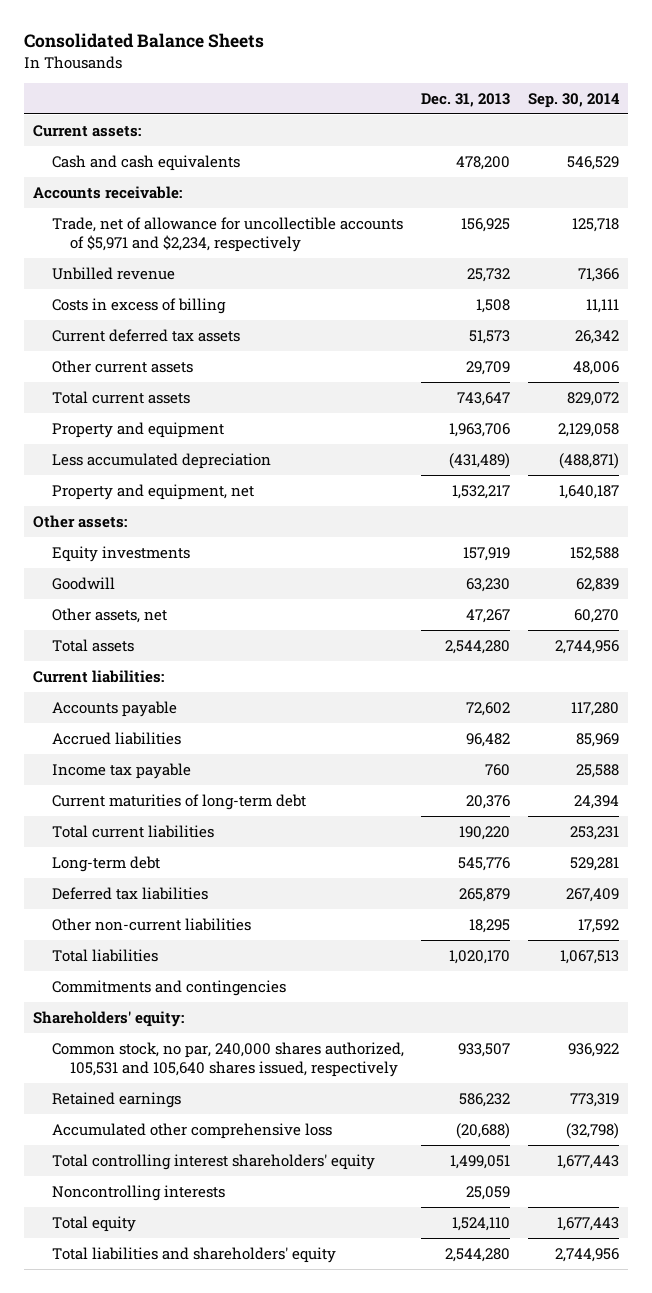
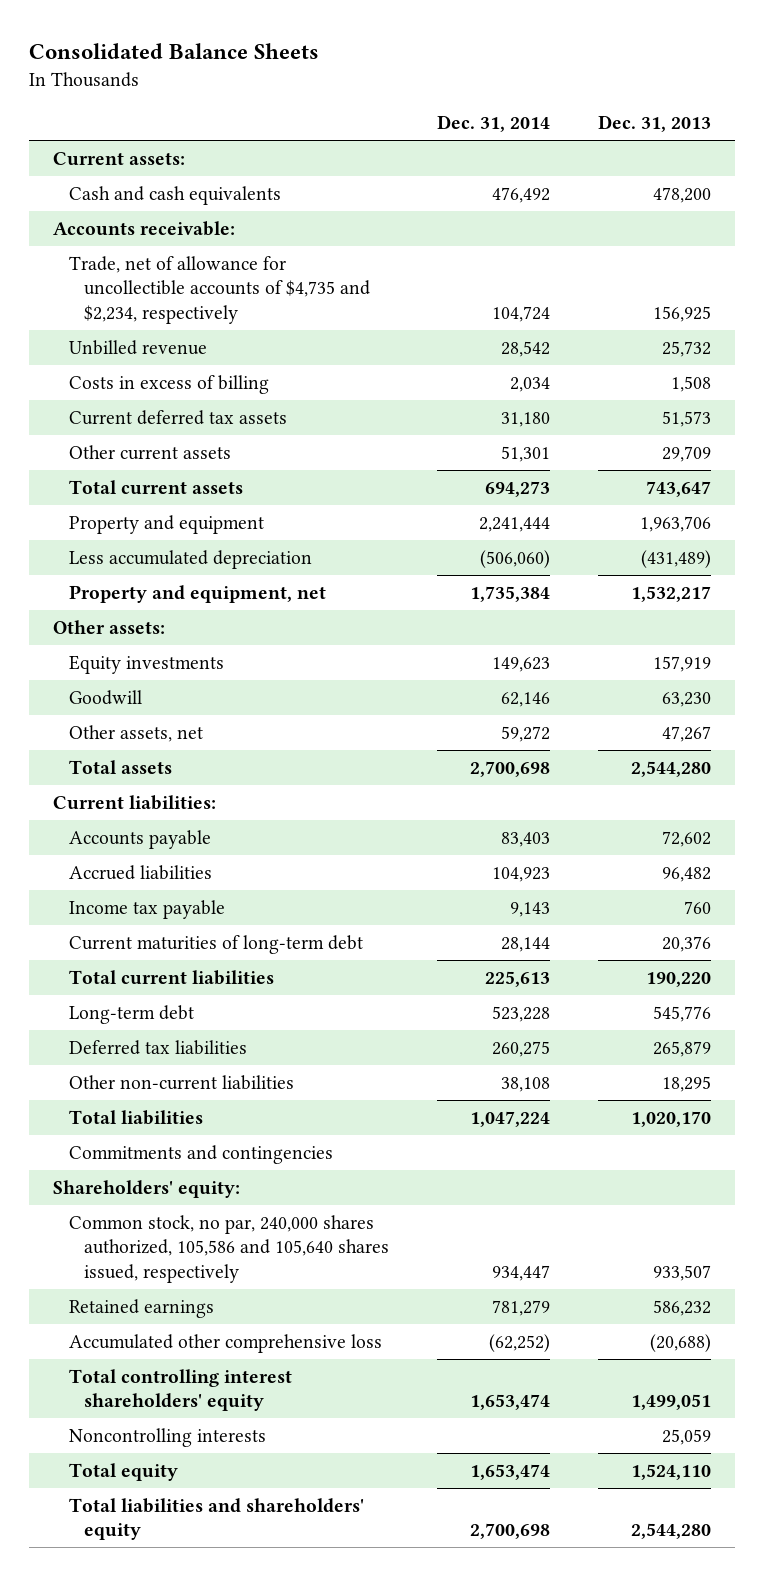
- | Dec. 31, 2013 | Sep. 30, 2014
+ | Dec. 31, 2014 | Dec. 31, 2013
- Trade, net of allowance for uncollectible accounts of $5,971 and $2,234, respectively | 156,925 | 125,718
+ Trade, net of allowance for uncollectible accounts of $4,735 and $2,234, respectively | 104,724 | 156,925
- Common stock, no par, 240,000 shares authorized, 105,531 and 105,640 shares issued, respectively | 933,507 | 936,922
+ Common stock, no par, 240,000 shares authorized, 105,586 and 105,640 shares issued, respectively | 934,447 | 933,507

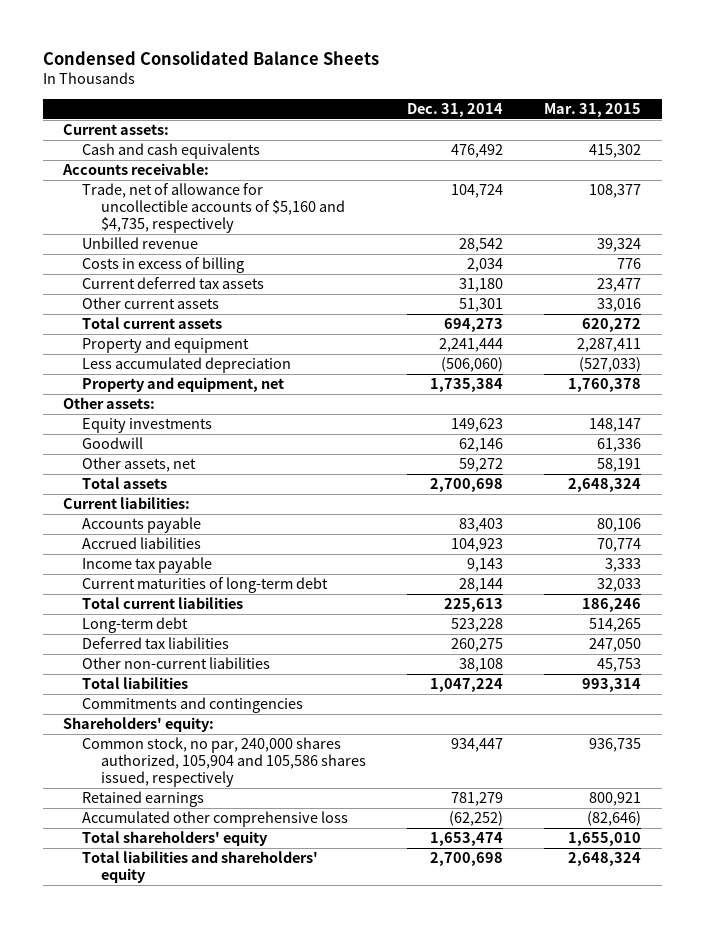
- Consolidated Balance Sheets
+ Condensed Consolidated Balance Sheets
- | Dec. 31, 2014 | Dec. 31, 2013
+ | Dec. 31, 2014 | Mar. 31, 2015
- Trade, net of allowance for uncollectible accounts of $4,735 and $2,234, respectively | 104,724 | 156,925
+ Trade, net of allowance for uncollectible accounts of $5,160 and $4,735, respectively | 104,724 | 108,377
- Common stock, no par, 240,000 shares authorized, 105,586 and 105,640 shares issued, respectively | 934,447 | 933,507
+ Common stock, no par, 240,000 shares authorized, 105,904 and 105,586 shares issued, respectively | 934,447 | 936,735
- Total controlling interest shareholders' equity | 1,653,474 | 1,499,051
- Noncontrolling interests | | 25,059
- Total equity | 1,653,474 | 1,524,110
+ Total shareholders' equity | 1,653,474 | 1,655,010

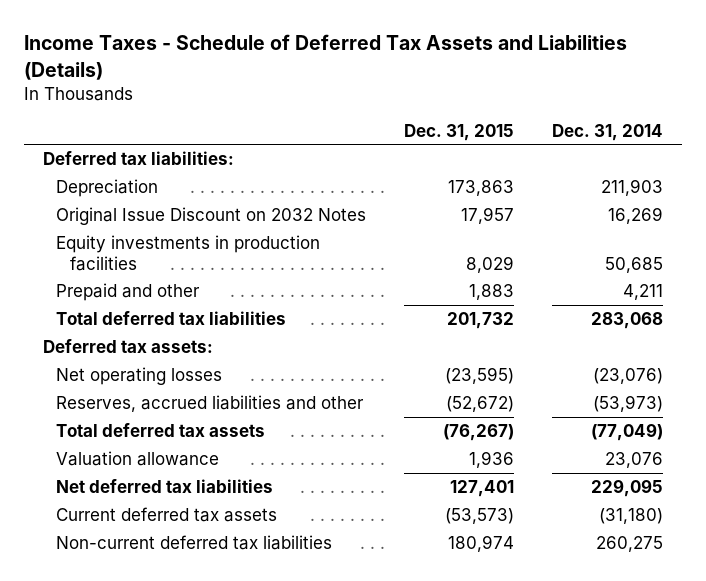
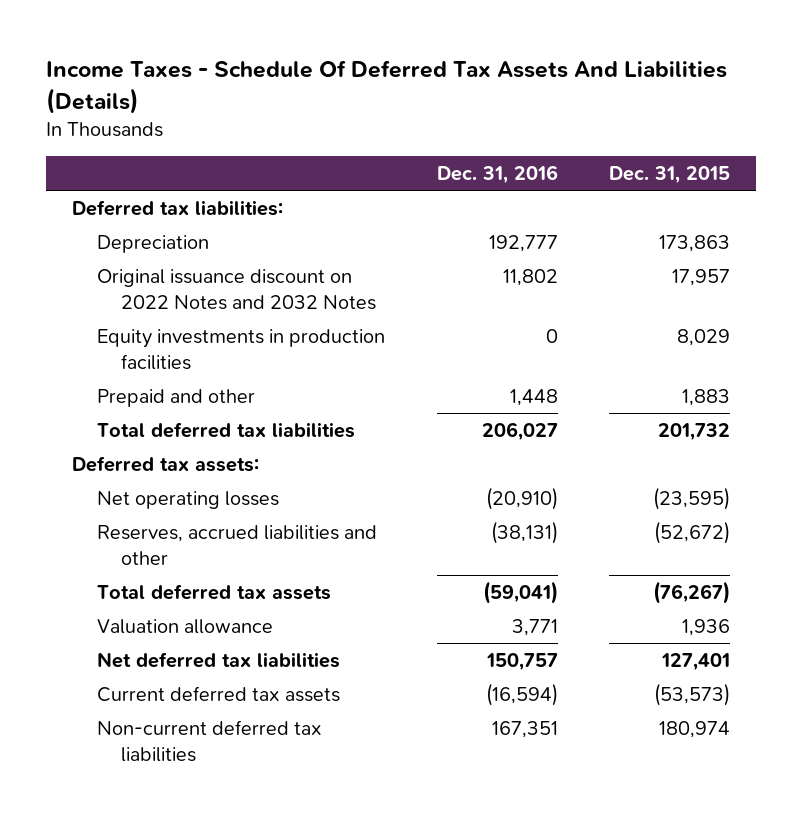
- Income Taxes - Schedule of Deferred Tax Assets and Liabilities (Details)
+ Income Taxes - Schedule Of Deferred Tax Assets And Liabilities (Details)
- | Dec. 31, 2015 | Dec. 31, 2014
+ | Dec. 31, 2016 | Dec. 31, 2015
- Original Issue Discount on 2032 Notes | 17,957 | 16,269
+ Original issuance discount on 2022 Notes and 2032 Notes | 11,802 | 17,957

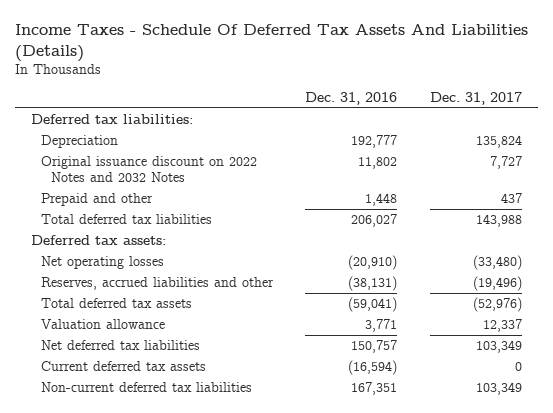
- | Dec. 31, 2016 | Dec. 31, 2015
+ | Dec. 31, 2016 | Dec. 31, 2017
- Equity investments in production facilities | 0 | 8,029

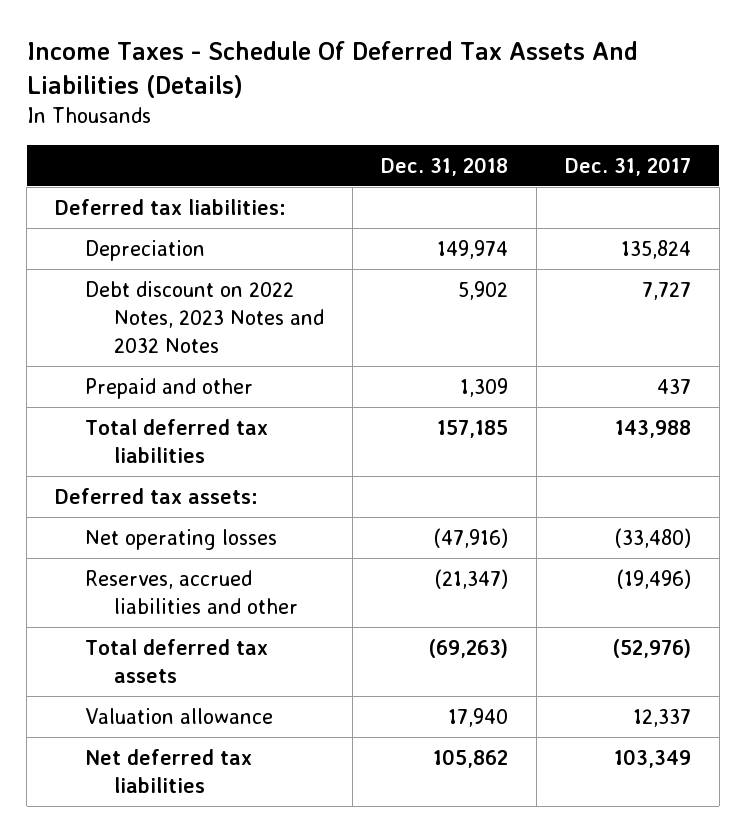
- | Dec. 31, 2016 | Dec. 31, 2017
+ | Dec. 31, 2018 | Dec. 31, 2017
- Original issuance discount on 2022 Notes and 2032 Notes | 11,802 | 7,727
+ Debt discount on 2022 Notes, 2023 Notes and 2032 Notes | 5,902 | 7,727
- Current deferred tax assets | (16,594) | 0
- Non-current deferred tax liabilities | 167,351 | 103,349

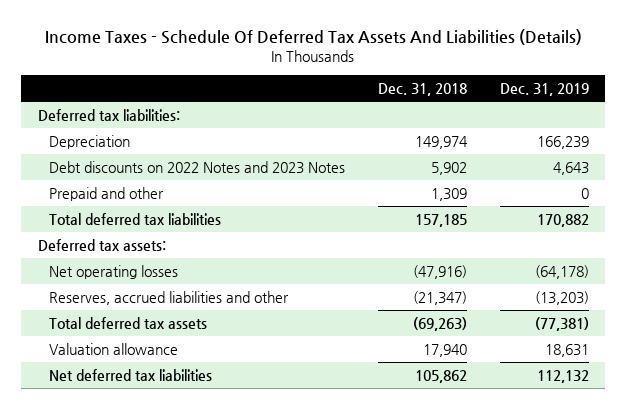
- | Dec. 31, 2018 | Dec. 31, 2017
+ | Dec. 31, 2018 | Dec. 31, 2019
- Debt discount on 2022 Notes, 2023 Notes and 2032 Notes | 5,902 | 7,727
+ Debt discounts on 2022 Notes and 2023 Notes | 5,902 | 4,643

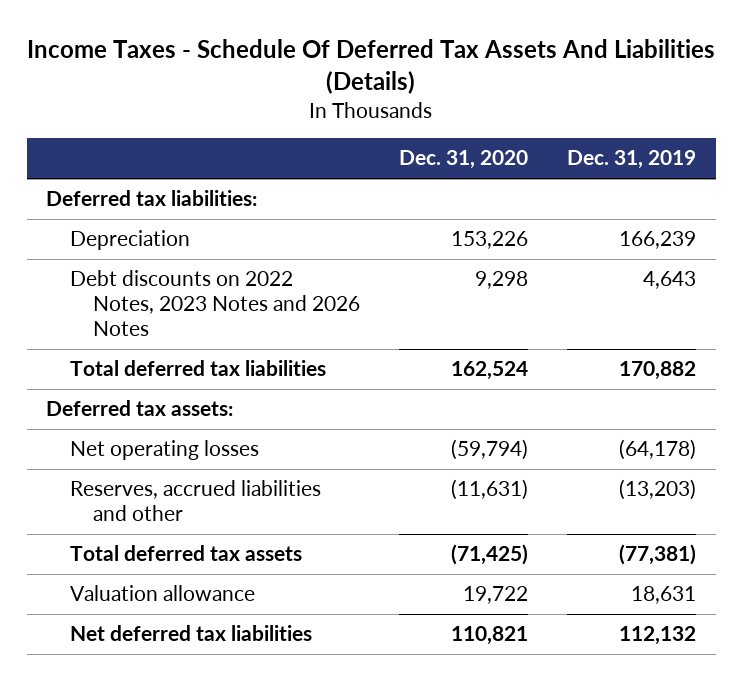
- | Dec. 31, 2018 | Dec. 31, 2019
+ | Dec. 31, 2020 | Dec. 31, 2019
- Debt discounts on 2022 Notes and 2023 Notes | 5,902 | 4,643
- Prepaid and other | 1,309 | 0
+ Debt discounts on 2022 Notes, 2023 Notes and 2026 Notes | 9,298 | 4,643

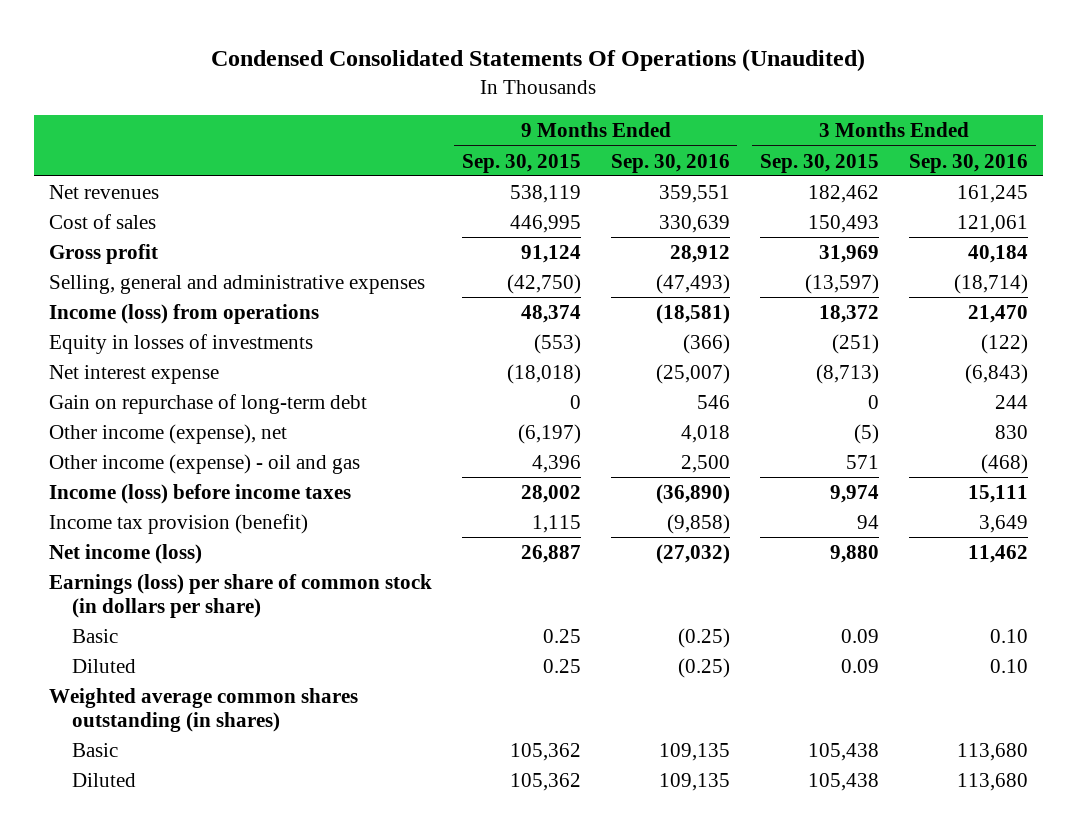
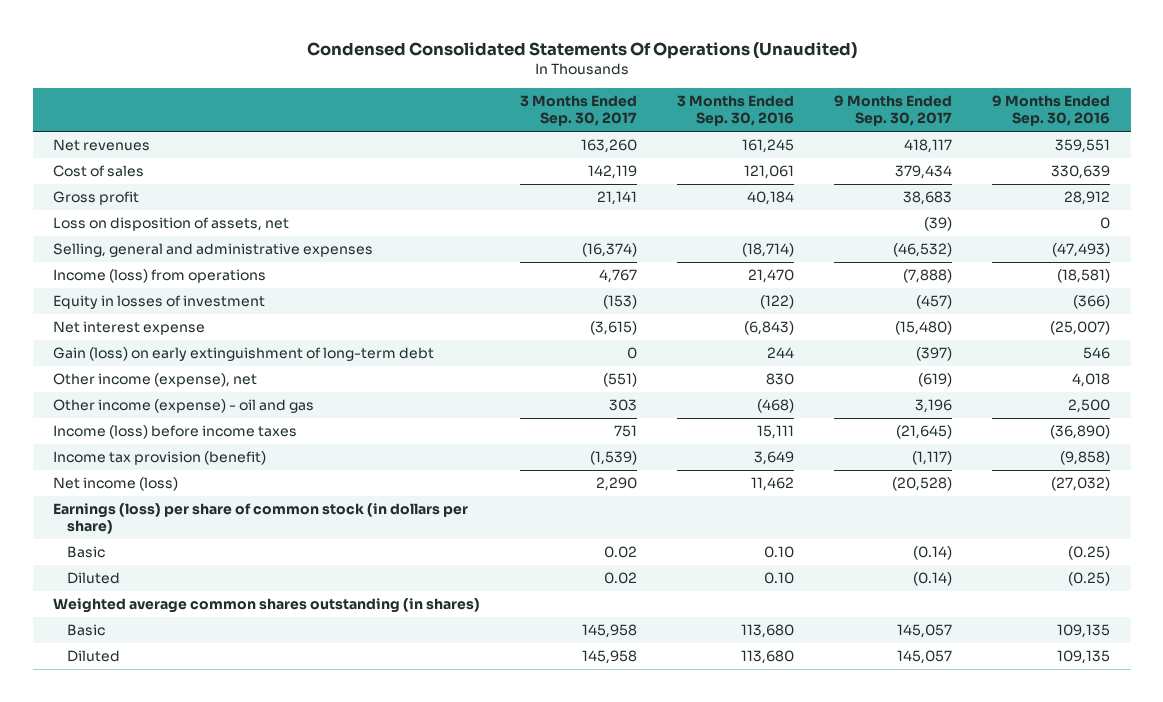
- | 9 Months Ended Sep. 30, 2015 | 9 Months Ended Sep. 30, 2016 | 3 Months Ended Sep. 30, 2015 | 3 Months Ended Sep. 30, 2016
+ | 3 Months Ended Sep. 30, 2017 | 3 Months Ended Sep. 30, 2016 | 9 Months Ended Sep. 30, 2017 | 9 Months Ended Sep. 30, 2016
+ Loss on disposition of assets, net | | | (39) | 0
- Equity in losses of investments | (553) | (366) | (251) | (122)
+ Equity in losses of investment | (153) | (122) | (457) | (366)
- Gain on repurchase of long-term debt | 0 | 546 | 0 | 244
+ Gain (loss) on early extinguishment of long-term debt | 0 | 244 | (397) | 546

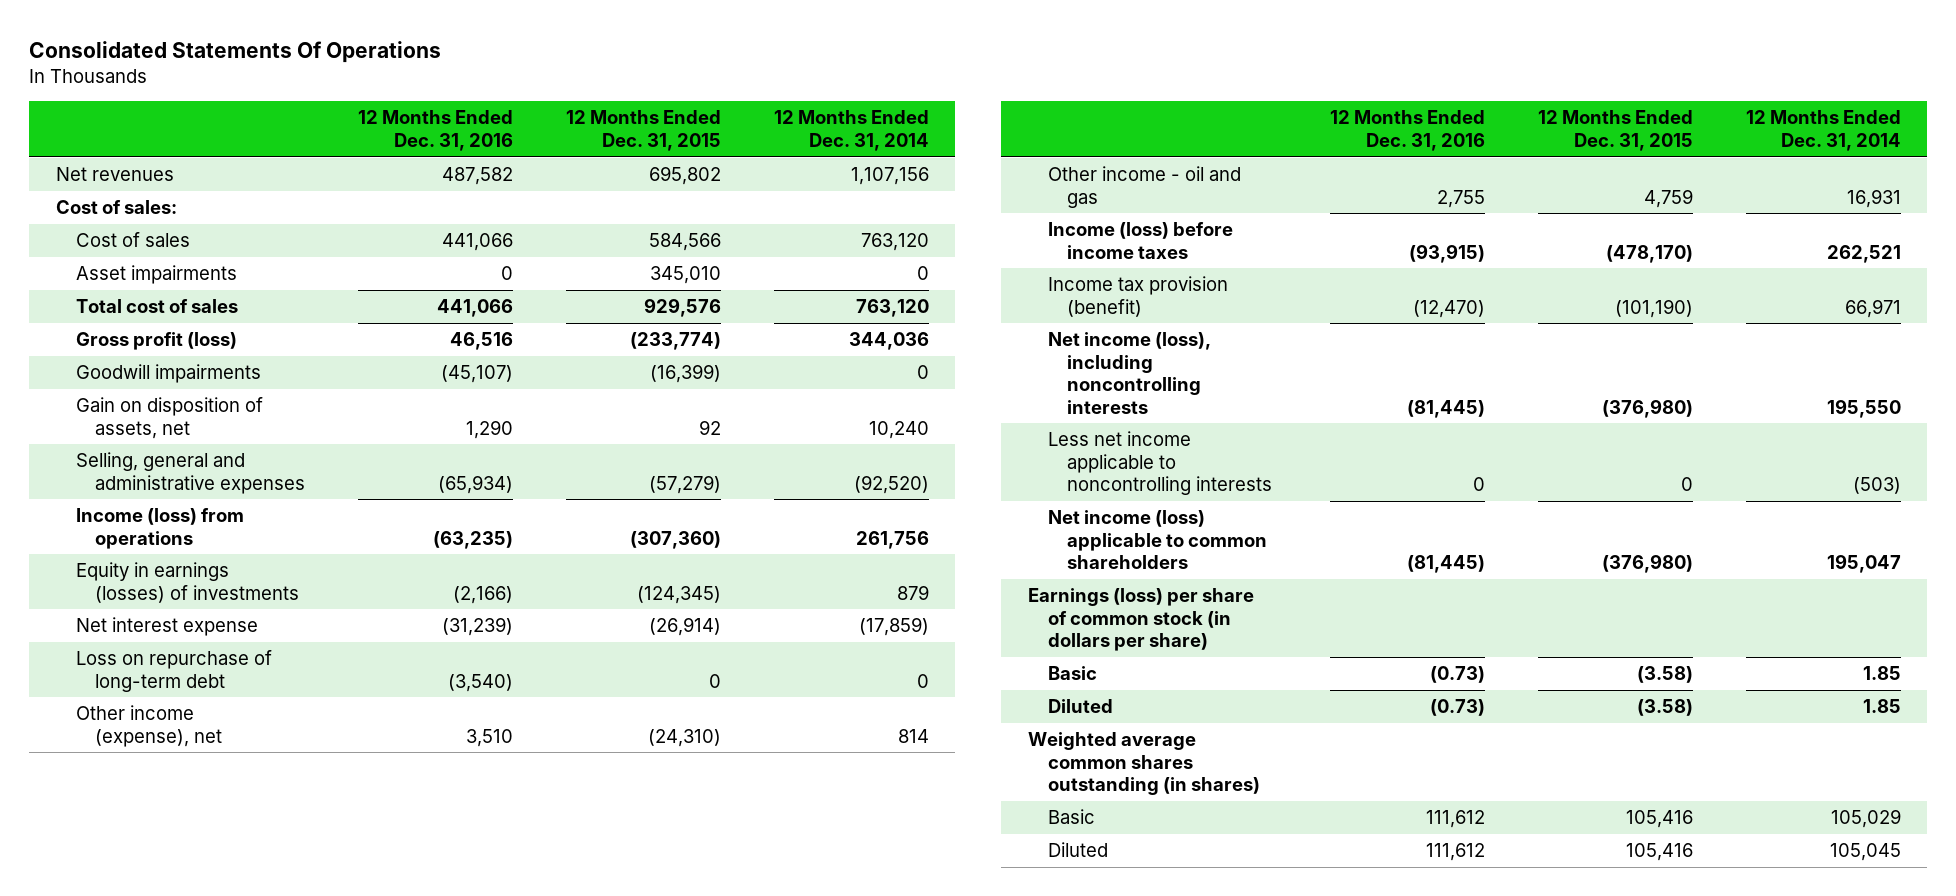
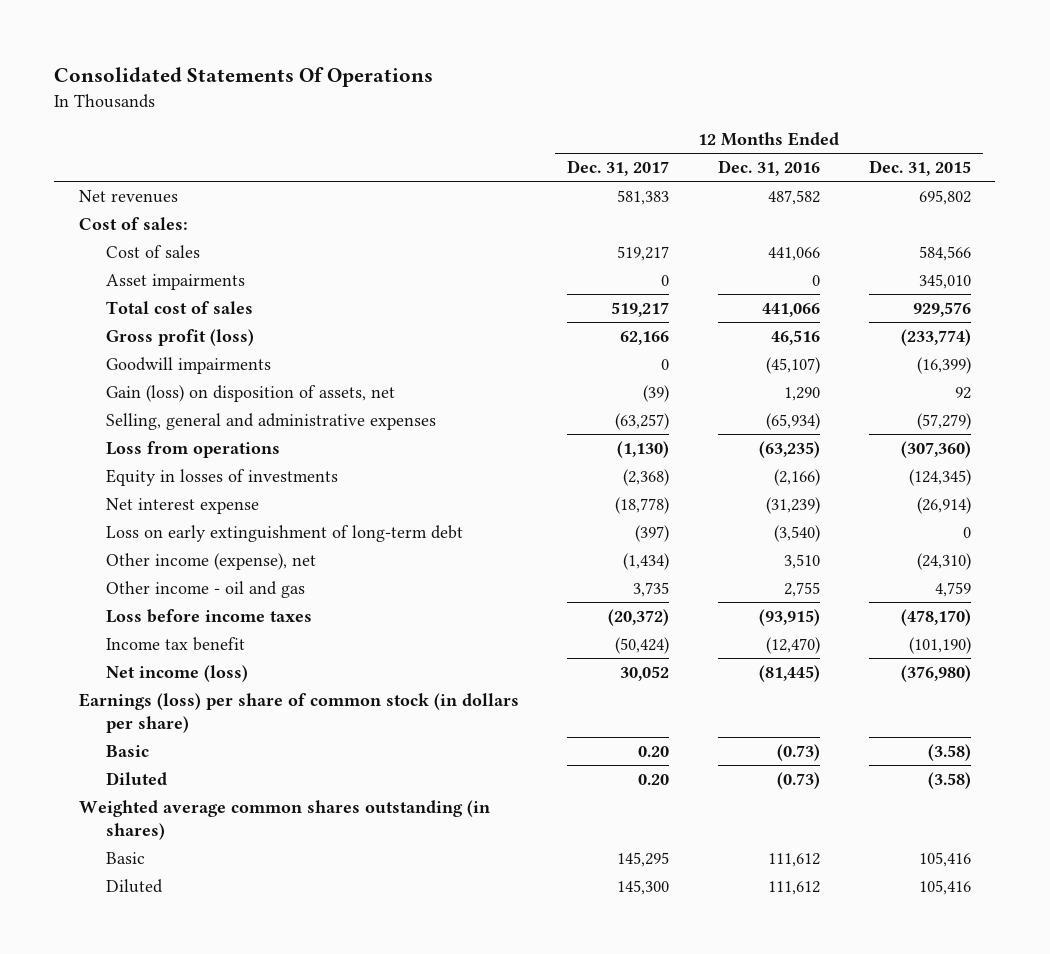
- | 12 Months Ended Dec. 31, 2016 | 12 Months Ended Dec. 31, 2015 | 12 Months Ended Dec. 31, 2014
+ | 12 Months Ended Dec. 31, 2017 | 12 Months Ended Dec. 31, 2016 | 12 Months Ended Dec. 31, 2015
- Gain on disposition of assets, net | 1,290 | 92 | 10,240
+ Gain (loss) on disposition of assets, net | (39) | 1,290 | 92
- Income (loss) from operations | (63,235) | (307,360) | 261,756
- Equity in earnings (losses) of investments | (2,166) | (124,345) | 879
+ Loss from operations | (1,130) | (63,235) | (307,360)
+ Equity in losses of investments | (2,368) | (2,166) | (124,345)
- Loss on repurchase of long-term debt | (3,540) | 0 | 0
+ Loss on early extinguishment of long-term debt | (397) | (3,540) | 0
- Income (loss) before income taxes | (93,915) | (478,170) | 262,521
- Income tax provision (benefit) | (12,470) | (101,190) | 66,971
- Net income (loss), including noncontrolling interests | (81,445) | (376,980) | 195,550
- Less net income applicable to noncontrolling interests | 0 | 0 | (503)
- Net income (loss) applicable to common shareholders | (81,445) | (376,980) | 195,047
+ Loss before income taxes | (20,372) | (93,915) | (478,170)
+ Income tax benefit | (50,424) | (12,470) | (101,190)
+ Net income (loss) | 30,052 | (81,445) | (376,980)

